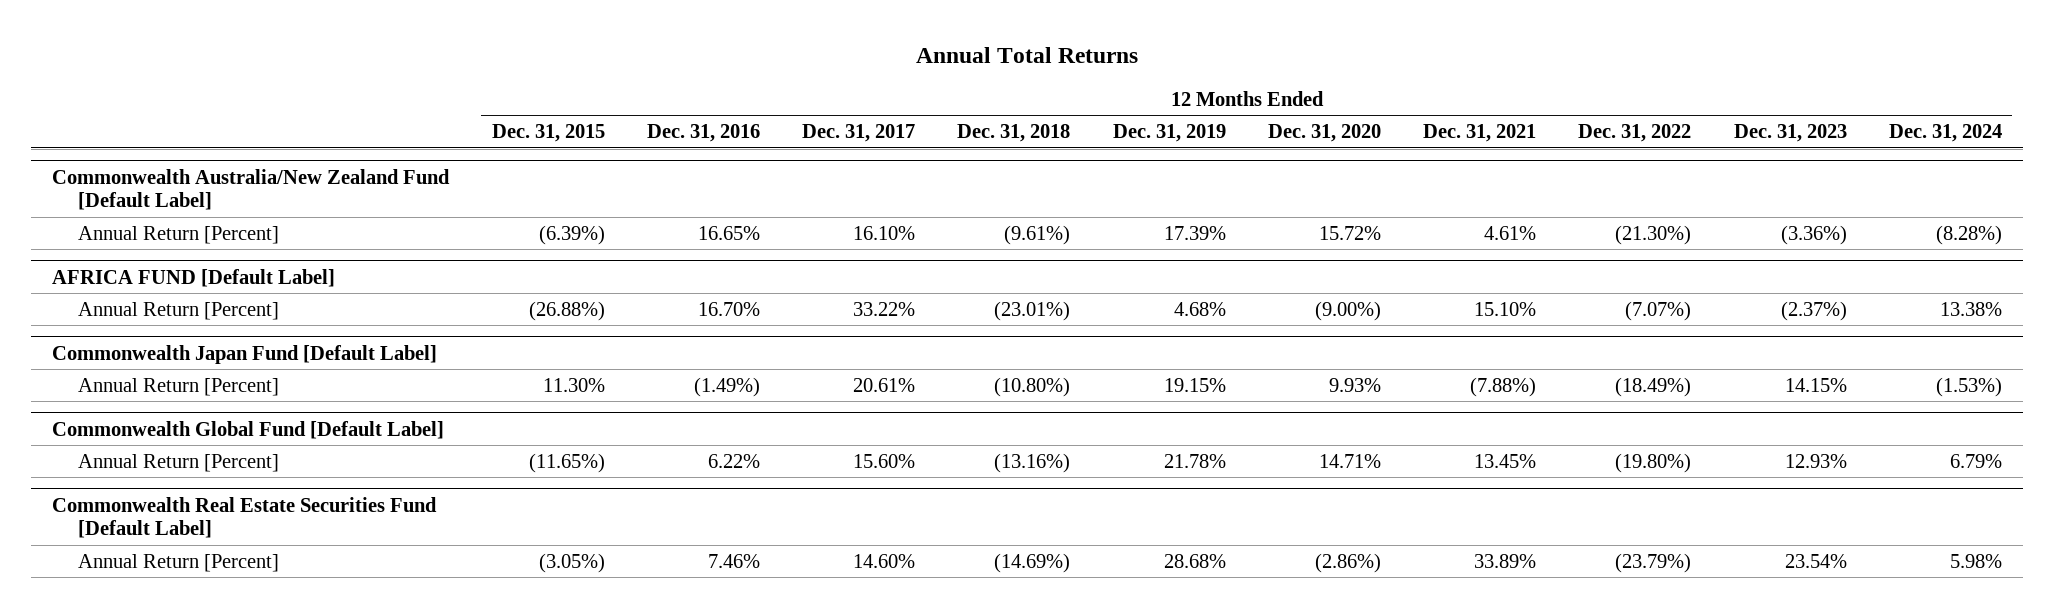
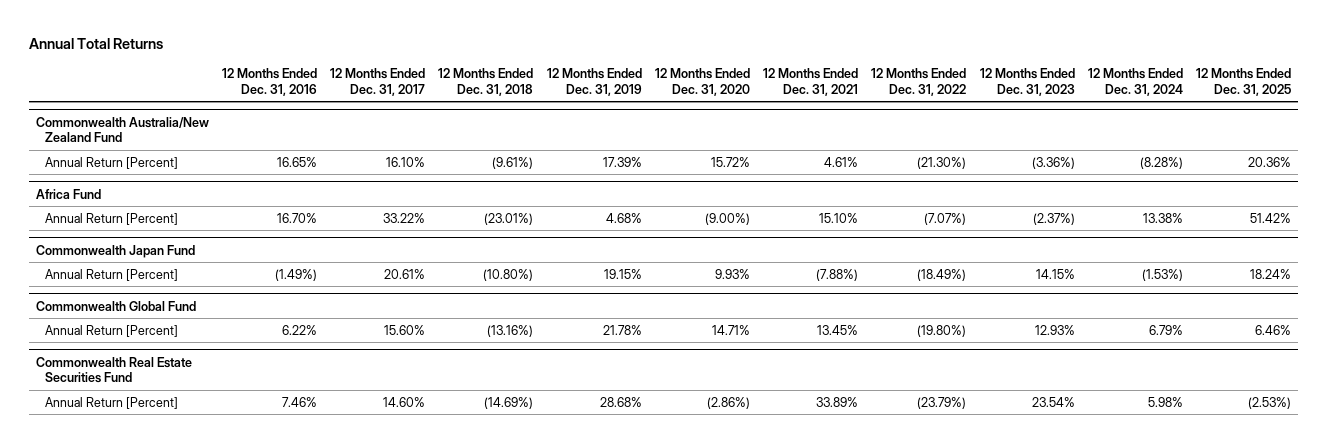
- | 12 Months Ended Dec. 31, 2015 | 12 Months Ended Dec. 31, 2016 | 12 Months Ended Dec. 31, 2017 | 12 Months Ended Dec. 31, 2018 | 12 Months Ended Dec. 31, 2019 | 12 Months Ended Dec. 31, 2020 | 12 Months Ended Dec. 31, 2021 | 12 Months Ended Dec. 31, 2022 | 12 Months Ended Dec. 31, 2023 | 12 Months Ended Dec. 31, 2024
+ | 12 Months Ended Dec. 31, 2016 | 12 Months Ended Dec. 31, 2017 | 12 Months Ended Dec. 31, 2018 | 12 Months Ended Dec. 31, 2019 | 12 Months Ended Dec. 31, 2020 | 12 Months Ended Dec. 31, 2021 | 12 Months Ended Dec. 31, 2022 | 12 Months Ended Dec. 31, 2023 | 12 Months Ended Dec. 31, 2024 | 12 Months Ended Dec. 31, 2025
- Commonwealth Australia/New Zealand Fund [Default Label]
+ Commonwealth Australia/New Zealand Fund
- AFRICA FUND [Default Label]
+ Africa Fund
- Commonwealth Japan Fund [Default Label]
+ Commonwealth Japan Fund
- Commonwealth Global Fund [Default Label]
+ Commonwealth Global Fund
- Commonwealth Real Estate Securities Fund [Default Label]
+ Commonwealth Real Estate Securities Fund

